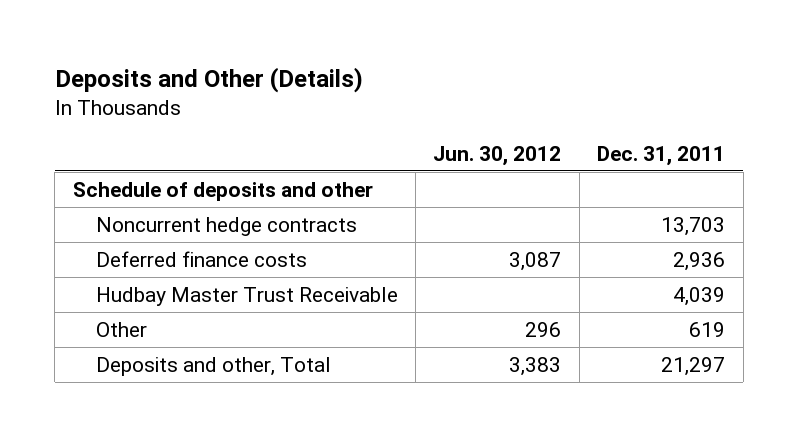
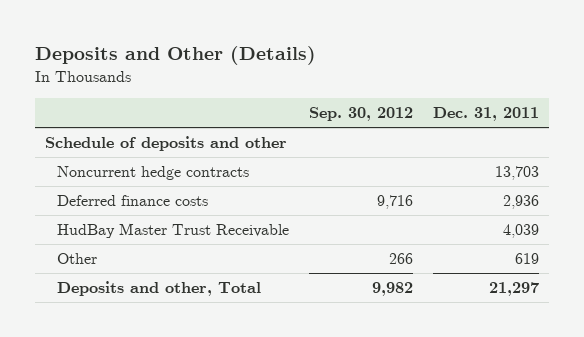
- | Jun. 30, 2012 | Dec. 31, 2011
+ | Sep. 30, 2012 | Dec. 31, 2011
- Hudbay Master Trust Receivable | | 4,039
+ HudBay Master Trust Receivable | | 4,039

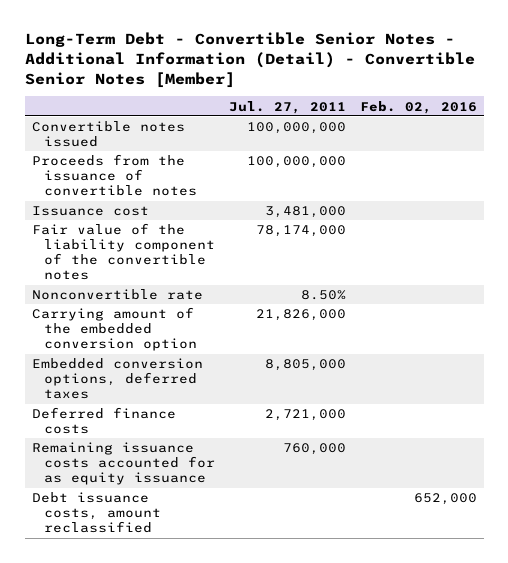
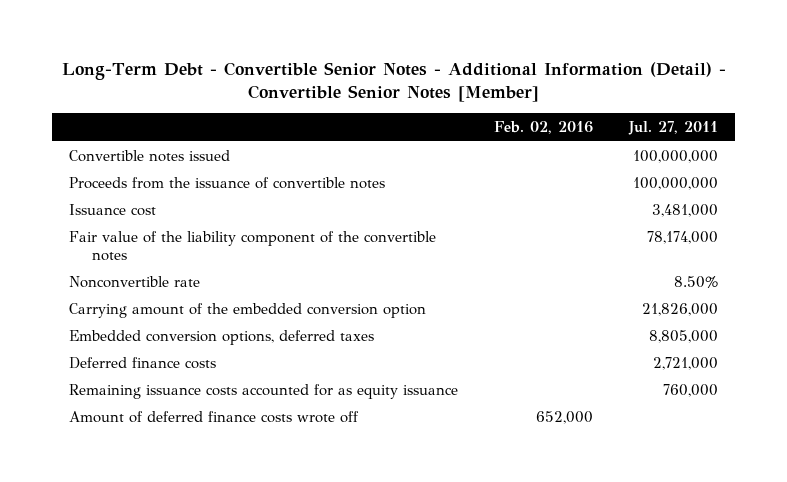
- | Jul. 27, 2011 | Feb. 02, 2016
+ | Feb. 02, 2016 | Jul. 27, 2011
- Debt issuance costs, amount reclassified | | 652,000
+ Amount of deferred finance costs wrote off | 652,000 |

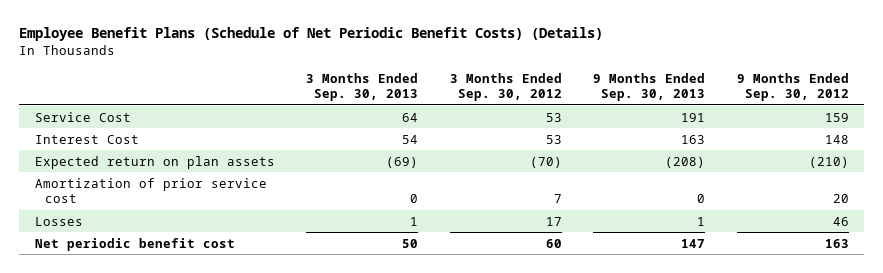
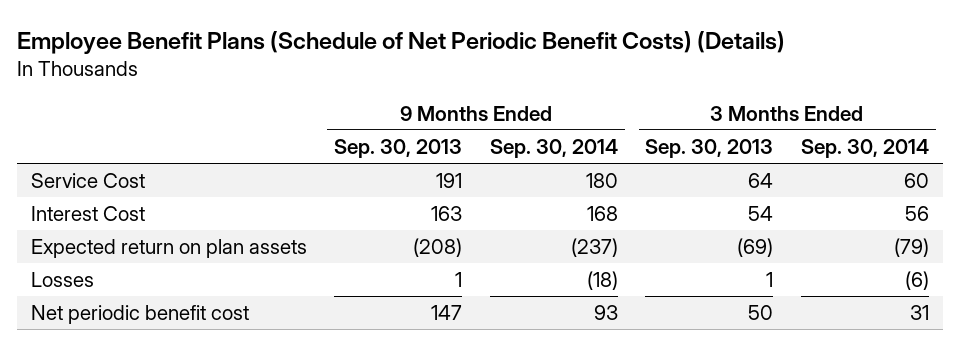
- | 3 Months Ended Sep. 30, 2013 | 3 Months Ended Sep. 30, 2012 | 9 Months Ended Sep. 30, 2013 | 9 Months Ended Sep. 30, 2012
+ | 9 Months Ended Sep. 30, 2013 | 9 Months Ended Sep. 30, 2014 | 3 Months Ended Sep. 30, 2013 | 3 Months Ended Sep. 30, 2014
- Amortization of prior service cost | 0 | 7 | 0 | 20

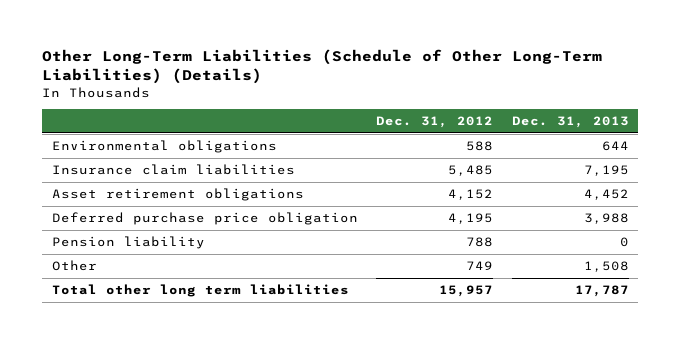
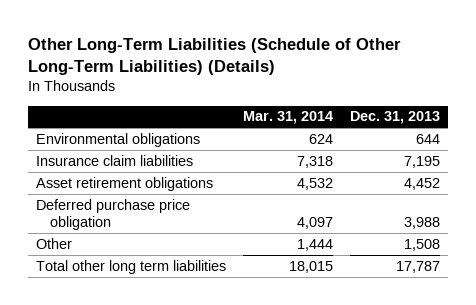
- | Dec. 31, 2012 | Dec. 31, 2013
+ | Mar. 31, 2014 | Dec. 31, 2013
- Pension liability | 788 | 0

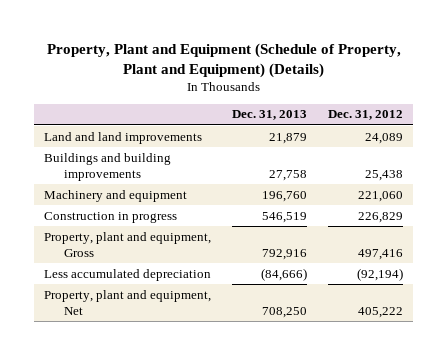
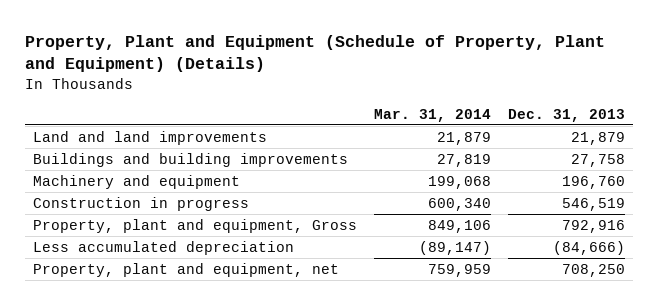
- | Dec. 31, 2013 | Dec. 31, 2012
+ | Mar. 31, 2014 | Dec. 31, 2013
- Property, plant and equipment, Net | 708,250 | 405,222
+ Property, plant and equipment, net | 759,959 | 708,250

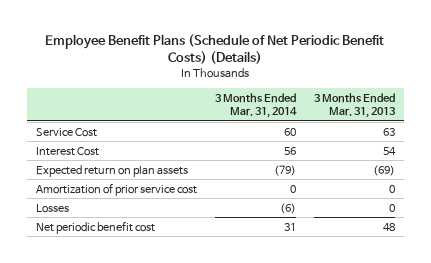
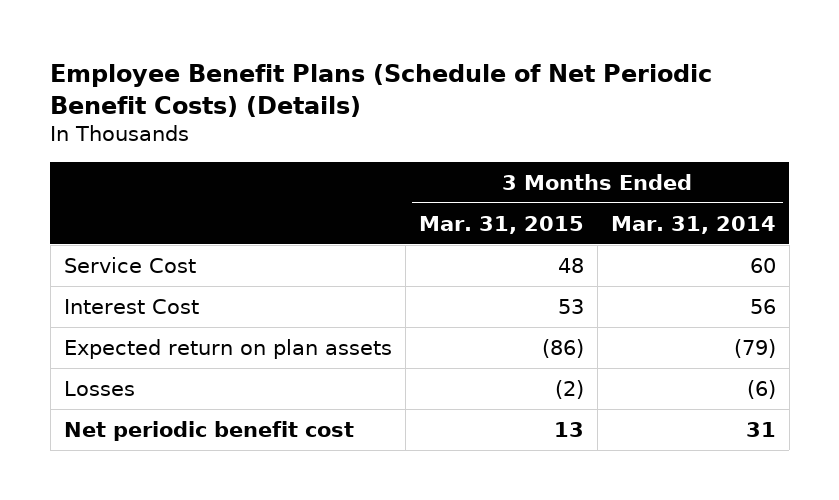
- | 3 Months Ended Mar. 31, 2014 | 3 Months Ended Mar. 31, 2013
+ | 3 Months Ended Mar. 31, 2015 | 3 Months Ended Mar. 31, 2014
- Amortization of prior service cost | 0 | 0

